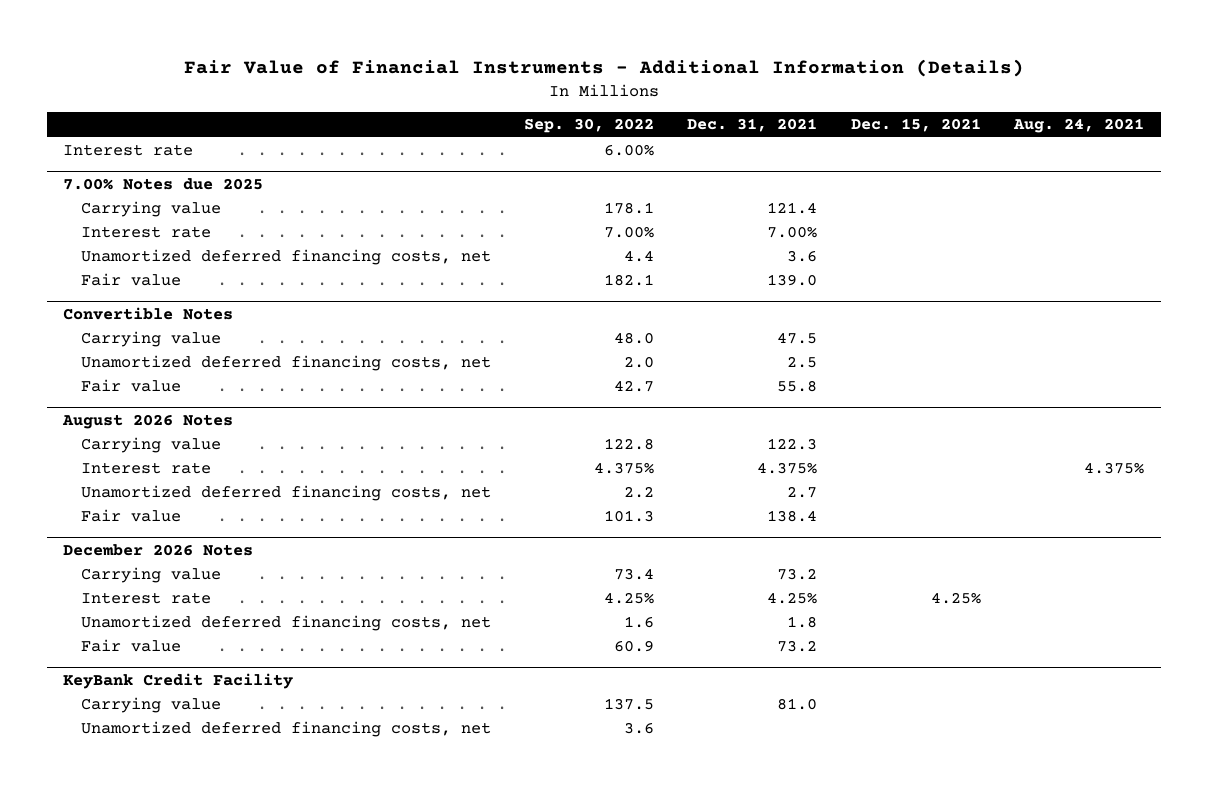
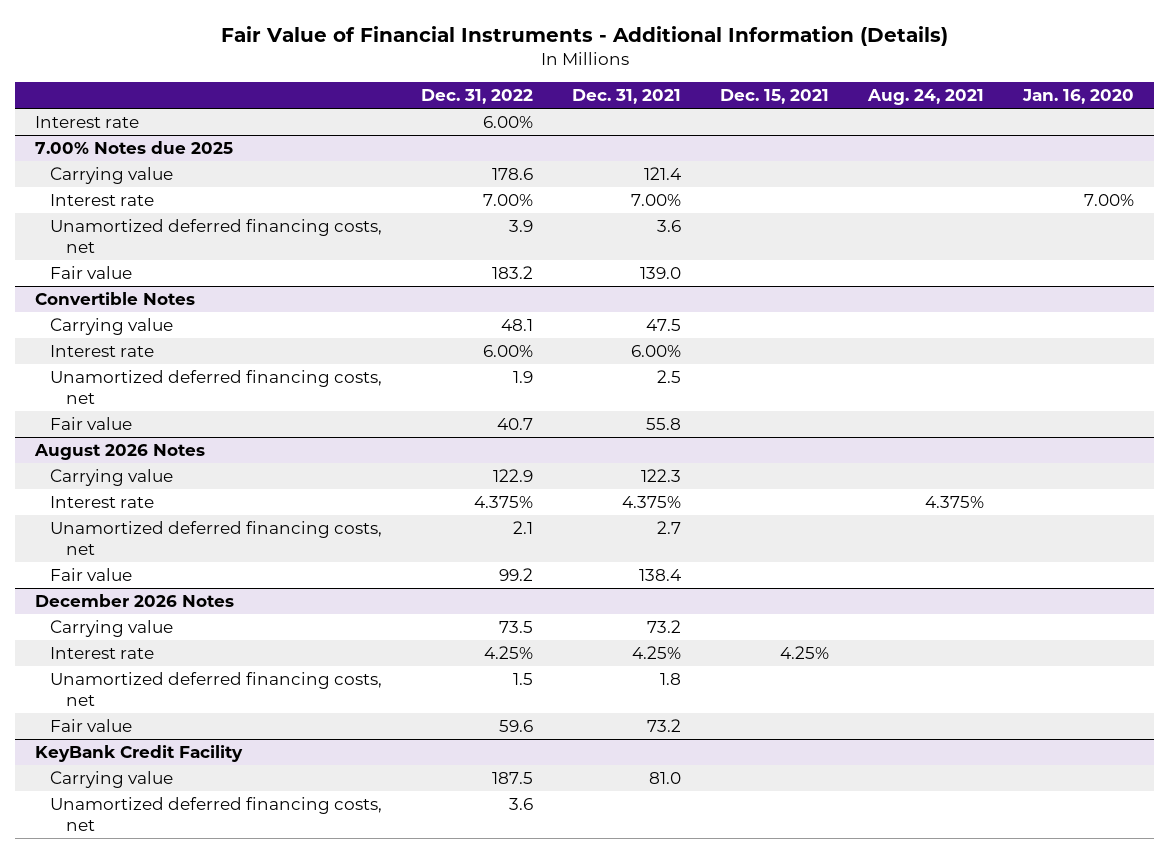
- | Sep. 30, 2022 | Dec. 31, 2021 | Dec. 15, 2021 | Aug. 24, 2021
+ | Dec. 31, 2022 | Dec. 31, 2021 | Dec. 15, 2021 | Aug. 24, 2021 | Jan. 16, 2020
@ Convertible Notes
+ Interest rate | 6.00% | 6.00% | | |

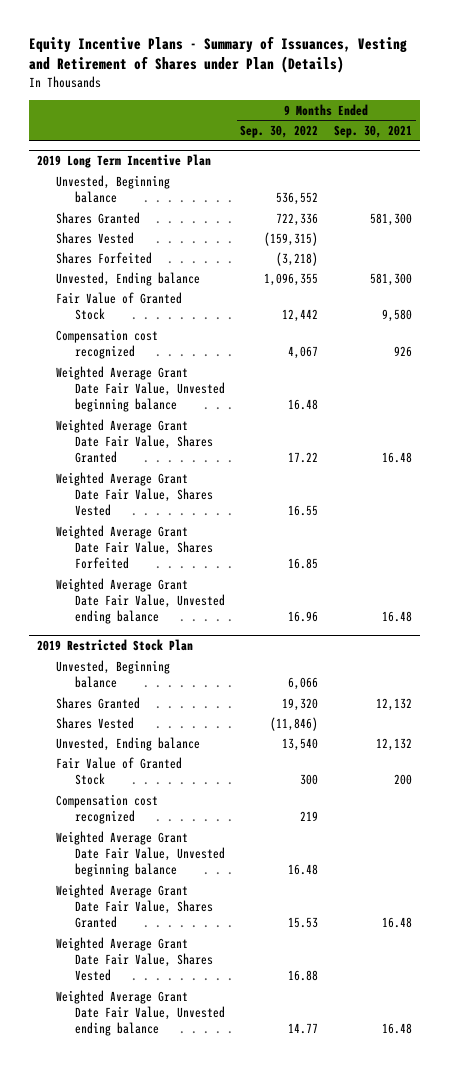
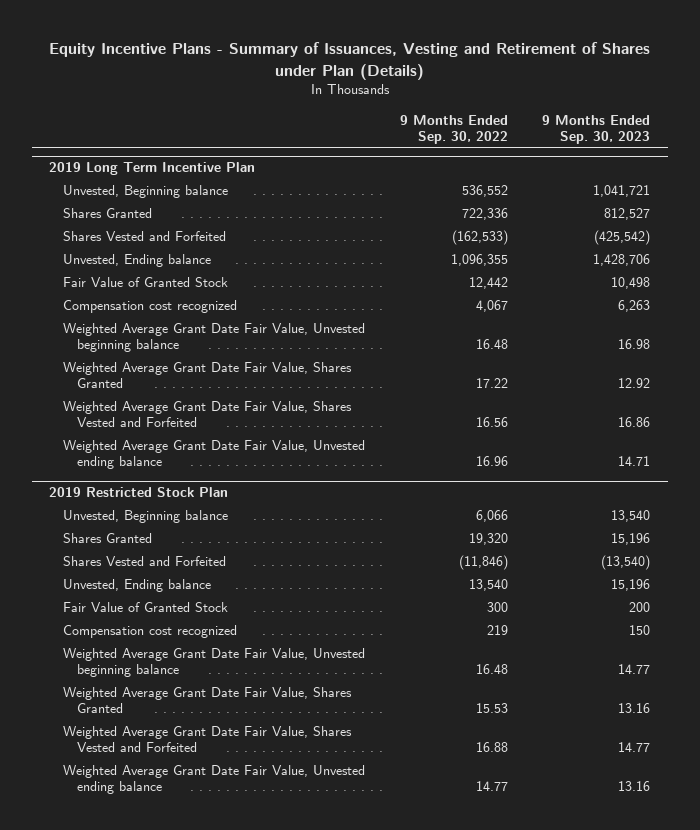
- | 9 Months Ended Sep. 30, 2022 | 9 Months Ended Sep. 30, 2021
+ | 9 Months Ended Sep. 30, 2022 | 9 Months Ended Sep. 30, 2023
@ 2019 Long Term Incentive Plan
- Shares Vested | (159,315) |
- Shares Forfeited | (3,218) |
+ Shares Vested and Forfeited | (162,533) | (425,542)
- Weighted Average Grant Date Fair Value, Shares Vested | 16.55 |
- Weighted Average Grant Date Fair Value, Shares Forfeited | 16.85 |
+ Weighted Average Grant Date Fair Value, Shares Vested and Forfeited | 16.56 | 16.86
@ 2019 Restricted Stock Plan
- Shares Vested | (11,846) |
+ Shares Vested and Forfeited | (11,846) | (13,540)
- Weighted Average Grant Date Fair Value, Shares Vested | 16.88 |
+ Weighted Average Grant Date Fair Value, Shares Vested and Forfeited | 16.88 | 14.77

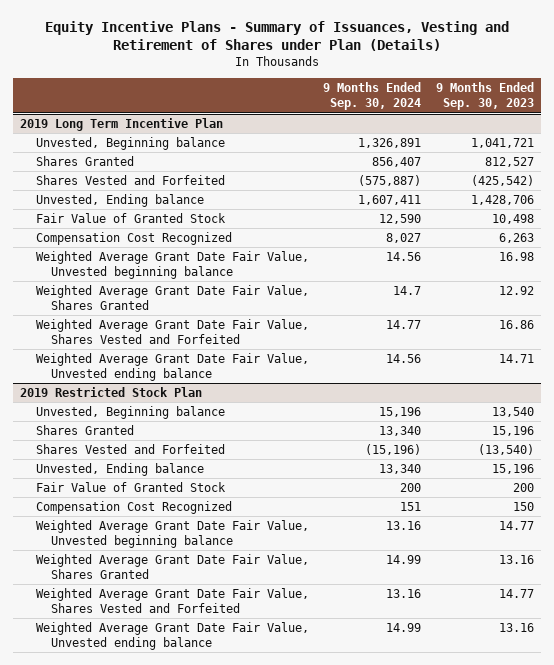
- | 9 Months Ended Sep. 30, 2022 | 9 Months Ended Sep. 30, 2023
+ | 9 Months Ended Sep. 30, 2024 | 9 Months Ended Sep. 30, 2023
@ 2019 Long Term Incentive Plan
- Compensation cost recognized | 4,067 | 6,263
+ Compensation Cost Recognized | 8,027 | 6,263
@ 2019 Restricted Stock Plan
- Compensation cost recognized | 219 | 150
+ Compensation Cost Recognized | 151 | 150

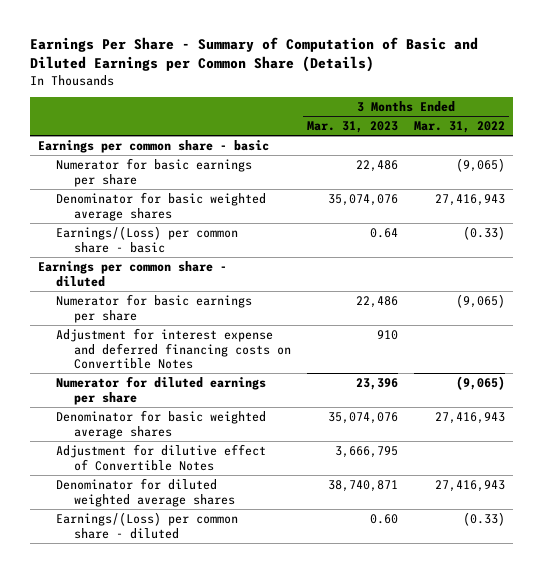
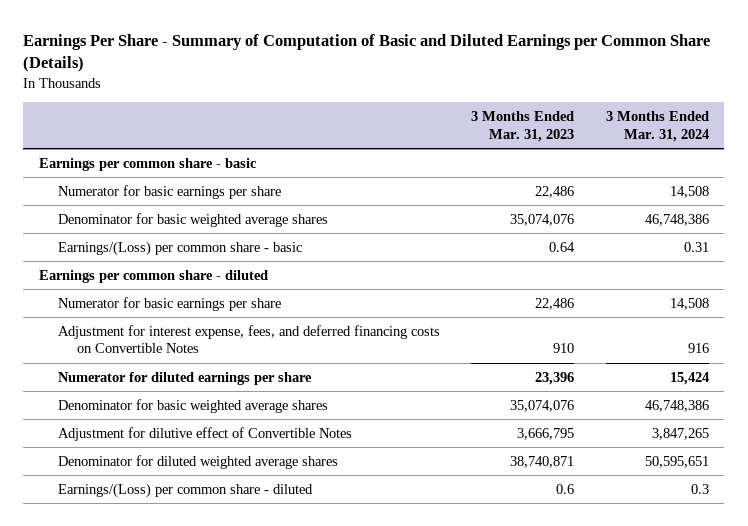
- | 3 Months Ended Mar. 31, 2023 | 3 Months Ended Mar. 31, 2022
+ | 3 Months Ended Mar. 31, 2023 | 3 Months Ended Mar. 31, 2024
- Adjustment for interest expense and deferred financing costs on Convertible Notes | 910 |
+ Adjustment for interest expense, fees, and deferred financing costs on Convertible Notes | 910 | 916
- Earnings/(Loss) per common share - diluted | 0.60 | (0.33)
+ Earnings/(Loss) per common share - diluted | 0.6 | 0.3

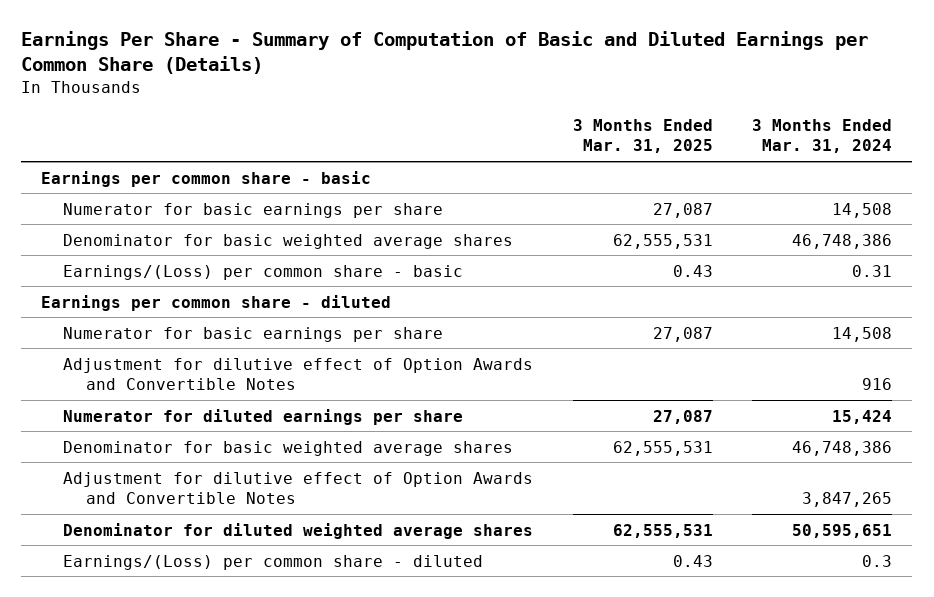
- | 3 Months Ended Mar. 31, 2023 | 3 Months Ended Mar. 31, 2024
+ | 3 Months Ended Mar. 31, 2025 | 3 Months Ended Mar. 31, 2024
- Adjustment for interest expense, fees, and deferred financing costs on Convertible Notes | 910 | 916
+ Adjustment for dilutive effect of Option Awards and Convertible Notes | | 916
- Adjustment for dilutive effect of Convertible Notes | 3,666,795 | 3,847,265
+ Adjustment for dilutive effect of Option Awards and Convertible Notes | | 3,847,265

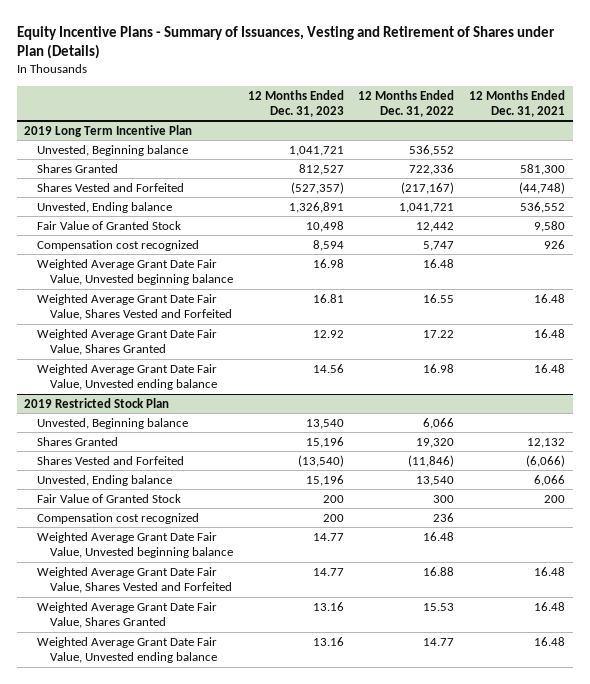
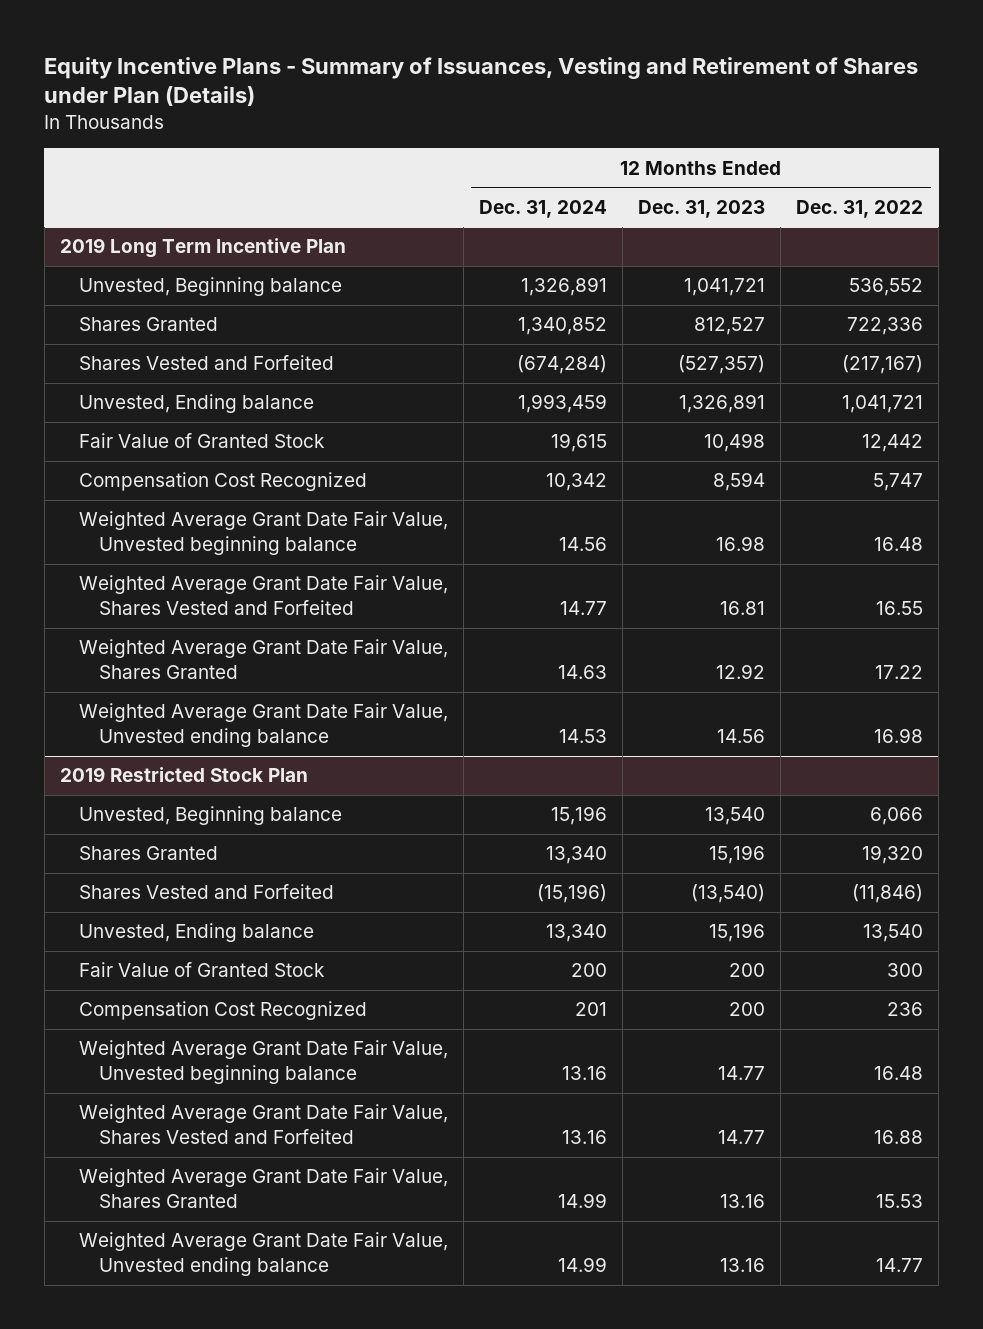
- | 12 Months Ended Dec. 31, 2023 | 12 Months Ended Dec. 31, 2022 | 12 Months Ended Dec. 31, 2021
+ | 12 Months Ended Dec. 31, 2024 | 12 Months Ended Dec. 31, 2023 | 12 Months Ended Dec. 31, 2022
@ 2019 Long Term Incentive Plan
- Compensation cost recognized | 8,594 | 5,747 | 926
+ Compensation Cost Recognized | 10,342 | 8,594 | 5,747
@ 2019 Restricted Stock Plan
- Compensation cost recognized | 200 | 236 |
+ Compensation Cost Recognized | 201 | 200 | 236

